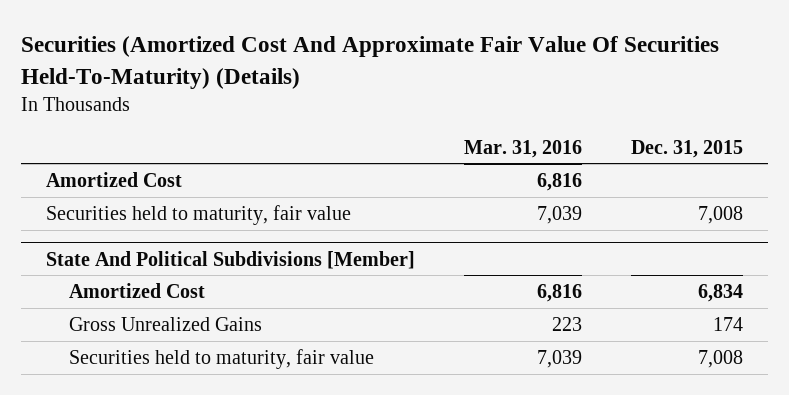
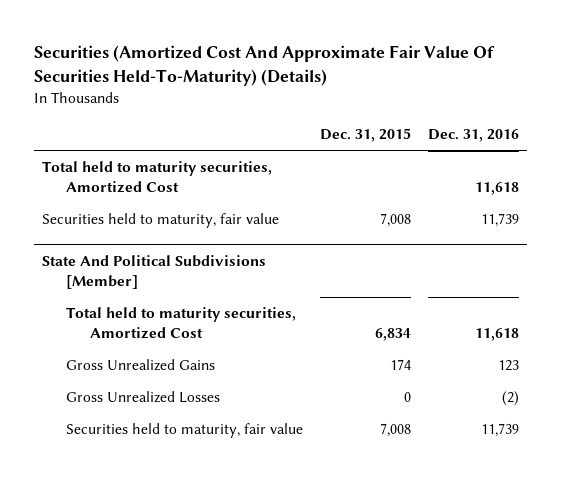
- | Mar. 31, 2016 | Dec. 31, 2015
+ | Dec. 31, 2015 | Dec. 31, 2016
- Amortized Cost | 6,816 |
+ Total held to maturity securities, Amortized Cost | | 11,618
@ State And Political Subdivisions [Member]
- Amortized Cost | 6,816 | 6,834
+ Total held to maturity securities, Amortized Cost | 6,834 | 11,618
+ Gross Unrealized Losses | 0 | (2)

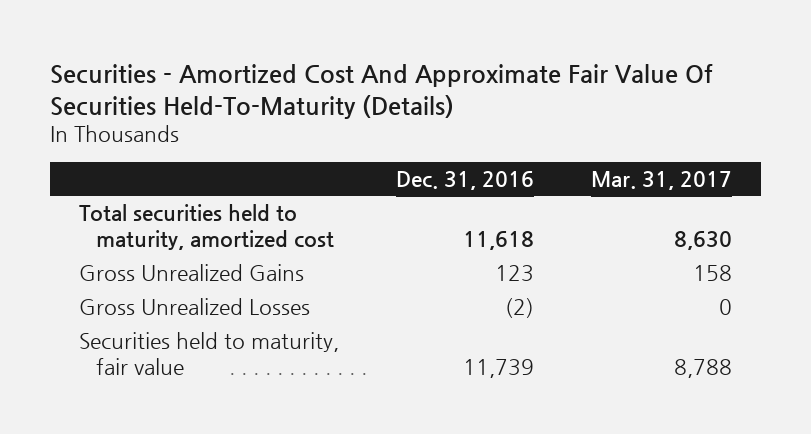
- Securities (Amortized Cost And Approximate Fair Value Of Securities Held-To-Maturity) (Details)
+ Securities - Amortized Cost And Approximate Fair Value Of Securities Held-To-Maturity (Details)
- | Dec. 31, 2015 | Dec. 31, 2016
+ | Dec. 31, 2016 | Mar. 31, 2017
- Total held to maturity securities, Amortized Cost | | 11,618
- Securities held to maturity, fair value | 7,008 | 11,739
- State And Political Subdivisions [Member]
- Total held to maturity securities, Amortized Cost | 6,834 | 11,618
+ Total securities held to maturity, amortized cost | 11,618 | 8,630

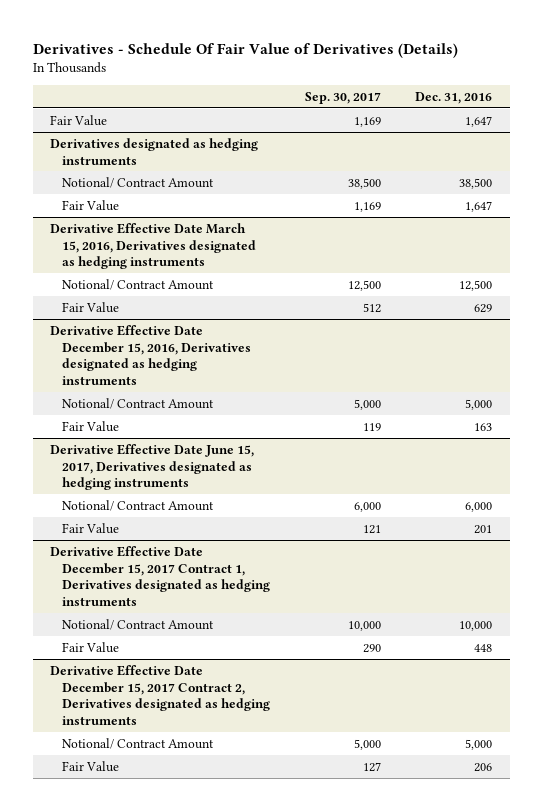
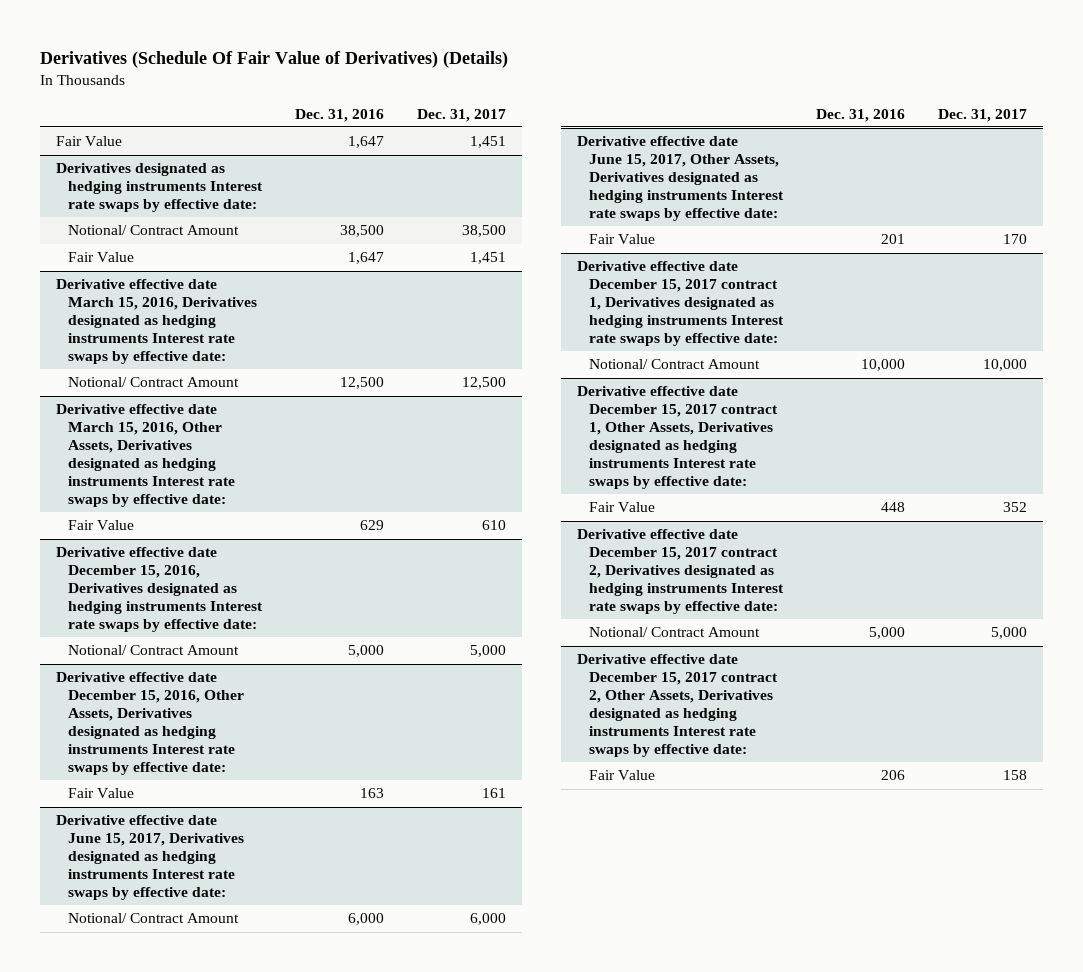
- Derivatives - Schedule Of Fair Value of Derivatives (Details)
+ Derivatives (Schedule Of Fair Value of Derivatives) (Details)
- | Sep. 30, 2017 | Dec. 31, 2016
+ | Dec. 31, 2016 | Dec. 31, 2017
- Derivatives designated as hedging instruments
+ Derivatives designated as hedging instruments Interest rate swaps by effective date:
- Derivative Effective Date March 15, 2016, Derivatives designated as hedging instruments
+ Derivative effective date March 15, 2016, Derivatives designated as hedging instruments Interest rate swaps by effective date:
+ Derivative effective date March 15, 2016, Other Assets, Derivatives designated as hedging instruments Interest rate swaps by effective date:
- Derivative Effective Date December 15, 2016, Derivatives designated as hedging instruments
+ Derivative effective date December 15, 2016, Derivatives designated as hedging instruments Interest rate swaps by effective date:
+ Derivative effective date December 15, 2016, Other Assets, Derivatives designated as hedging instruments Interest rate swaps by effective date:
- Derivative Effective Date June 15, 2017, Derivatives designated as hedging instruments
+ Derivative effective date June 15, 2017, Derivatives designated as hedging instruments Interest rate swaps by effective date:
+ Derivative effective date June 15, 2017, Other Assets, Derivatives designated as hedging instruments Interest rate swaps by effective date:
- Derivative Effective Date December 15, 2017 Contract 1, Derivatives designated as hedging instruments
+ Derivative effective date December 15, 2017 contract 1, Derivatives designated as hedging instruments Interest rate swaps by effective date:
+ Derivative effective date December 15, 2017 contract 1, Other Assets, Derivatives designated as hedging instruments Interest rate swaps by effective date:
- Derivative Effective Date December 15, 2017 Contract 2, Derivatives designated as hedging instruments
+ Derivative effective date December 15, 2017 contract 2, Derivatives designated as hedging instruments Interest rate swaps by effective date:
+ Derivative effective date December 15, 2017 contract 2, Other Assets, Derivatives designated as hedging instruments Interest rate swaps by effective date:

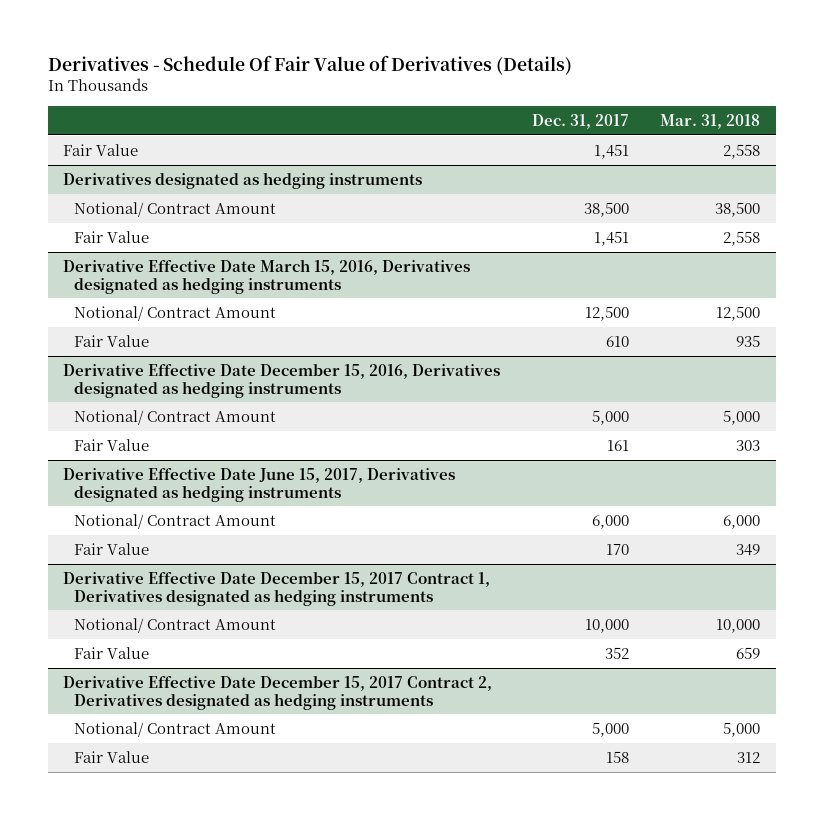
- Derivatives (Schedule Of Fair Value of Derivatives) (Details)
+ Derivatives - Schedule Of Fair Value of Derivatives (Details)
- | Dec. 31, 2016 | Dec. 31, 2017
+ | Dec. 31, 2017 | Mar. 31, 2018
- Derivatives designated as hedging instruments Interest rate swaps by effective date:
+ Derivatives designated as hedging instruments
- Derivative effective date March 15, 2016, Derivatives designated as hedging instruments Interest rate swaps by effective date:
+ Derivative Effective Date March 15, 2016, Derivatives designated as hedging instruments
- Derivative effective date March 15, 2016, Other Assets, Derivatives designated as hedging instruments Interest rate swaps by effective date:
- Derivative effective date December 15, 2016, Derivatives designated as hedging instruments Interest rate swaps by effective date:
+ Derivative Effective Date December 15, 2016, Derivatives designated as hedging instruments
- Derivative effective date December 15, 2016, Other Assets, Derivatives designated as hedging instruments Interest rate swaps by effective date:
- Derivative effective date June 15, 2017, Derivatives designated as hedging instruments Interest rate swaps by effective date:
+ Derivative Effective Date June 15, 2017, Derivatives designated as hedging instruments
- Derivative effective date June 15, 2017, Other Assets, Derivatives designated as hedging instruments Interest rate swaps by effective date:
- Derivative effective date December 15, 2017 contract 1, Derivatives designated as hedging instruments Interest rate swaps by effective date:
+ Derivative Effective Date December 15, 2017 Contract 1, Derivatives designated as hedging instruments
- Derivative effective date December 15, 2017 contract 1, Other Assets, Derivatives designated as hedging instruments Interest rate swaps by effective date:
- Derivative effective date December 15, 2017 contract 2, Derivatives designated as hedging instruments Interest rate swaps by effective date:
+ Derivative Effective Date December 15, 2017 Contract 2, Derivatives designated as hedging instruments
- Derivative effective date December 15, 2017 contract 2, Other Assets, Derivatives designated as hedging instruments Interest rate swaps by effective date:

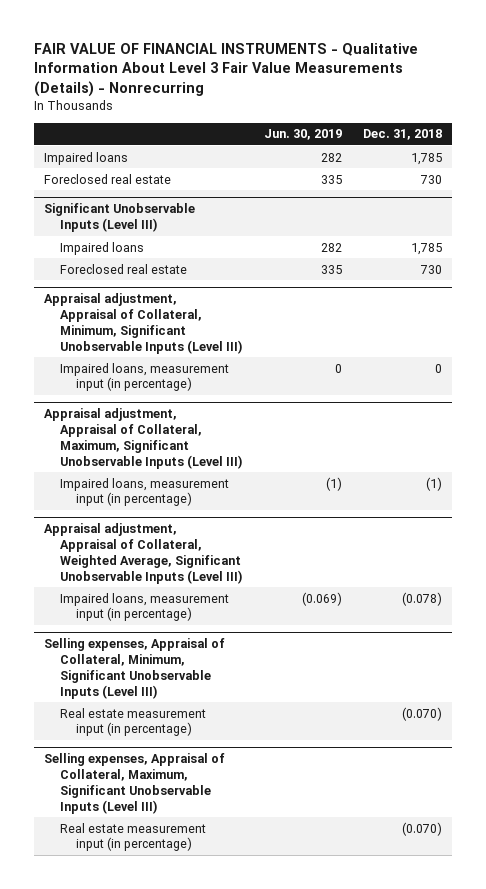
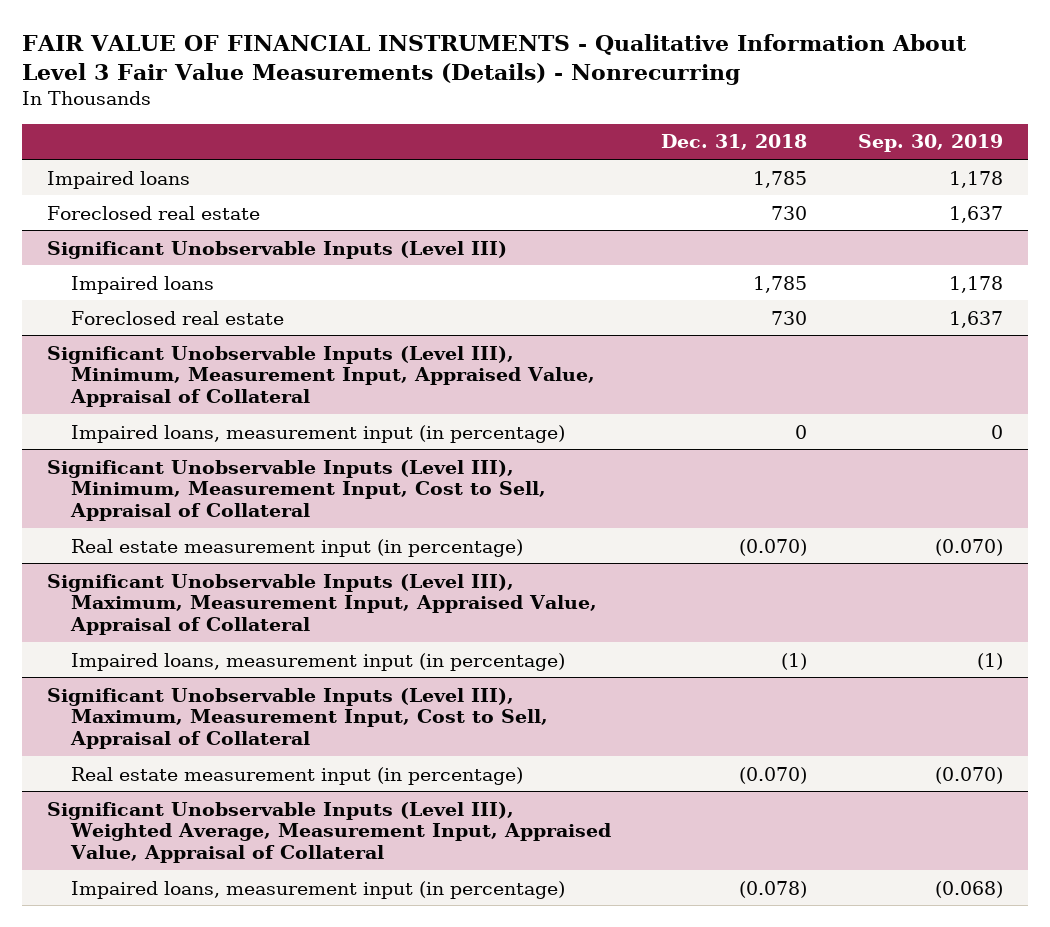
- | Jun. 30, 2019 | Dec. 31, 2018
+ | Dec. 31, 2018 | Sep. 30, 2019
- Appraisal adjustment, Appraisal of Collateral, Minimum, Significant Unobservable Inputs (Level III)
+ Significant Unobservable Inputs (Level III), Minimum, Measurement Input, Appraised Value, Appraisal of Collateral
- Appraisal adjustment, Appraisal of Collateral, Maximum, Significant Unobservable Inputs (Level III)
- Impaired loans, measurement input (in percentage) | (1) | (1)
- Appraisal adjustment, Appraisal of Collateral, Weighted Average, Significant Unobservable Inputs (Level III)
- Impaired loans, measurement input (in percentage) | (0.069) | (0.078)
- Selling expenses, Appraisal of Collateral, Minimum, Significant Unobservable Inputs (Level III)
+ Significant Unobservable Inputs (Level III), Minimum, Measurement Input, Cost to Sell, Appraisal of Collateral
- Selling expenses, Appraisal of Collateral, Maximum, Significant Unobservable Inputs (Level III)
+ Significant Unobservable Inputs (Level III), Maximum, Measurement Input, Appraised Value, Appraisal of Collateral
+ Impaired loans, measurement input (in percentage) | (1) | (1)
+ Significant Unobservable Inputs (Level III), Maximum, Measurement Input, Cost to Sell, Appraisal of Collateral
+ Significant Unobservable Inputs (Level III), Weighted Average, Measurement Input, Appraised Value, Appraisal of Collateral
+ Impaired loans, measurement input (in percentage) | (0.078) | (0.068)

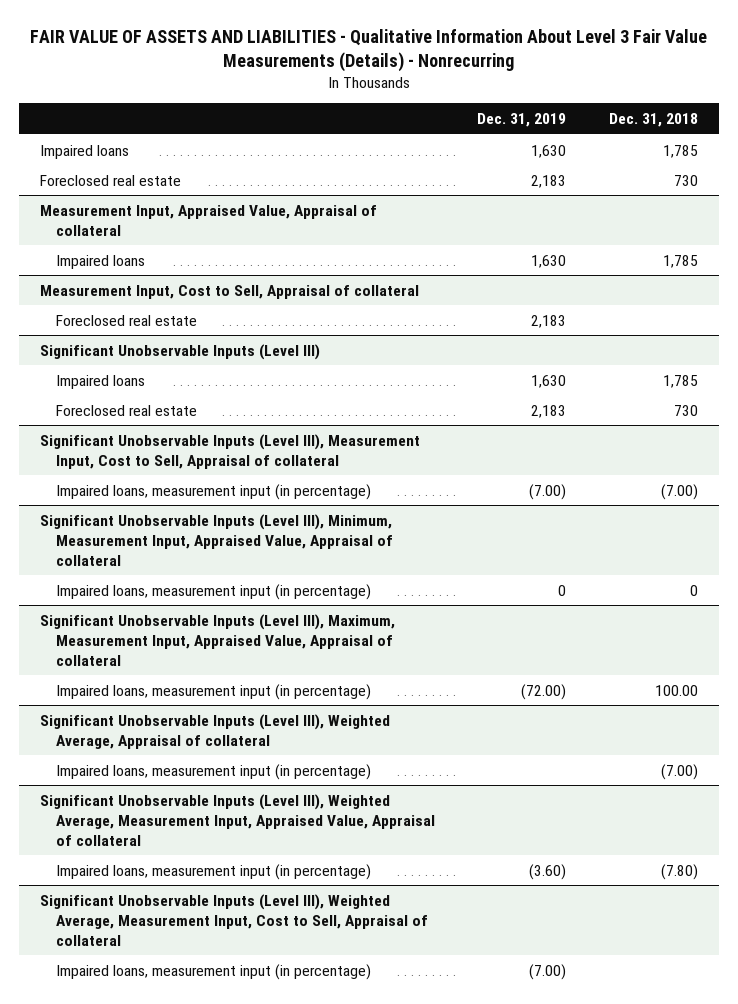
- FAIR VALUE OF FINANCIAL INSTRUMENTS - Qualitative Information About Level 3 Fair Value Measurements (Details) - Nonrecurring
+ FAIR VALUE OF ASSETS AND LIABILITIES - Qualitative Information About Level 3 Fair Value Measurements (Details) - Nonrecurring
- | Dec. 31, 2018 | Sep. 30, 2019
+ | Dec. 31, 2019 | Dec. 31, 2018
+ Measurement Input, Appraised Value, Appraisal of collateral
+ Impaired loans | 1,630 | 1,785
+ Measurement Input, Cost to Sell, Appraisal of collateral
+ Foreclosed real estate | 2,183 |
- Significant Unobservable Inputs (Level III), Minimum, Measurement Input, Appraised Value, Appraisal of Collateral
+ Significant Unobservable Inputs (Level III), Measurement Input, Cost to Sell, Appraisal of collateral
+ Impaired loans, measurement input (in percentage) | (7.00) | (7.00)
+ Significant Unobservable Inputs (Level III), Minimum, Measurement Input, Appraised Value, Appraisal of collateral
- Significant Unobservable Inputs (Level III), Minimum, Measurement Input, Cost to Sell, Appraisal of Collateral
- Real estate measurement input (in percentage) | (0.070) | (0.070)
- Significant Unobservable Inputs (Level III), Maximum, Measurement Input, Appraised Value, Appraisal of Collateral
- Impaired loans, measurement input (in percentage) | (1) | (1)
- Significant Unobservable Inputs (Level III), Maximum, Measurement Input, Cost to Sell, Appraisal of Collateral
- Real estate measurement input (in percentage) | (0.070) | (0.070)
- Significant Unobservable Inputs (Level III), Weighted Average, Measurement Input, Appraised Value, Appraisal of Collateral
- Impaired loans, measurement input (in percentage) | (0.078) | (0.068)
+ Significant Unobservable Inputs (Level III), Maximum, Measurement Input, Appraised Value, Appraisal of collateral
+ Impaired loans, measurement input (in percentage) | (72.00) | 100.00
+ Significant Unobservable Inputs (Level III), Weighted Average, Appraisal of collateral
+ Impaired loans, measurement input (in percentage) | | (7.00)
+ Significant Unobservable Inputs (Level III), Weighted Average, Measurement Input, Appraised Value, Appraisal of collateral
+ Impaired loans, measurement input (in percentage) | (3.60) | (7.80)
+ Significant Unobservable Inputs (Level III), Weighted Average, Measurement Input, Cost to Sell, Appraisal of collateral
+ Impaired loans, measurement input (in percentage) | (7.00) |

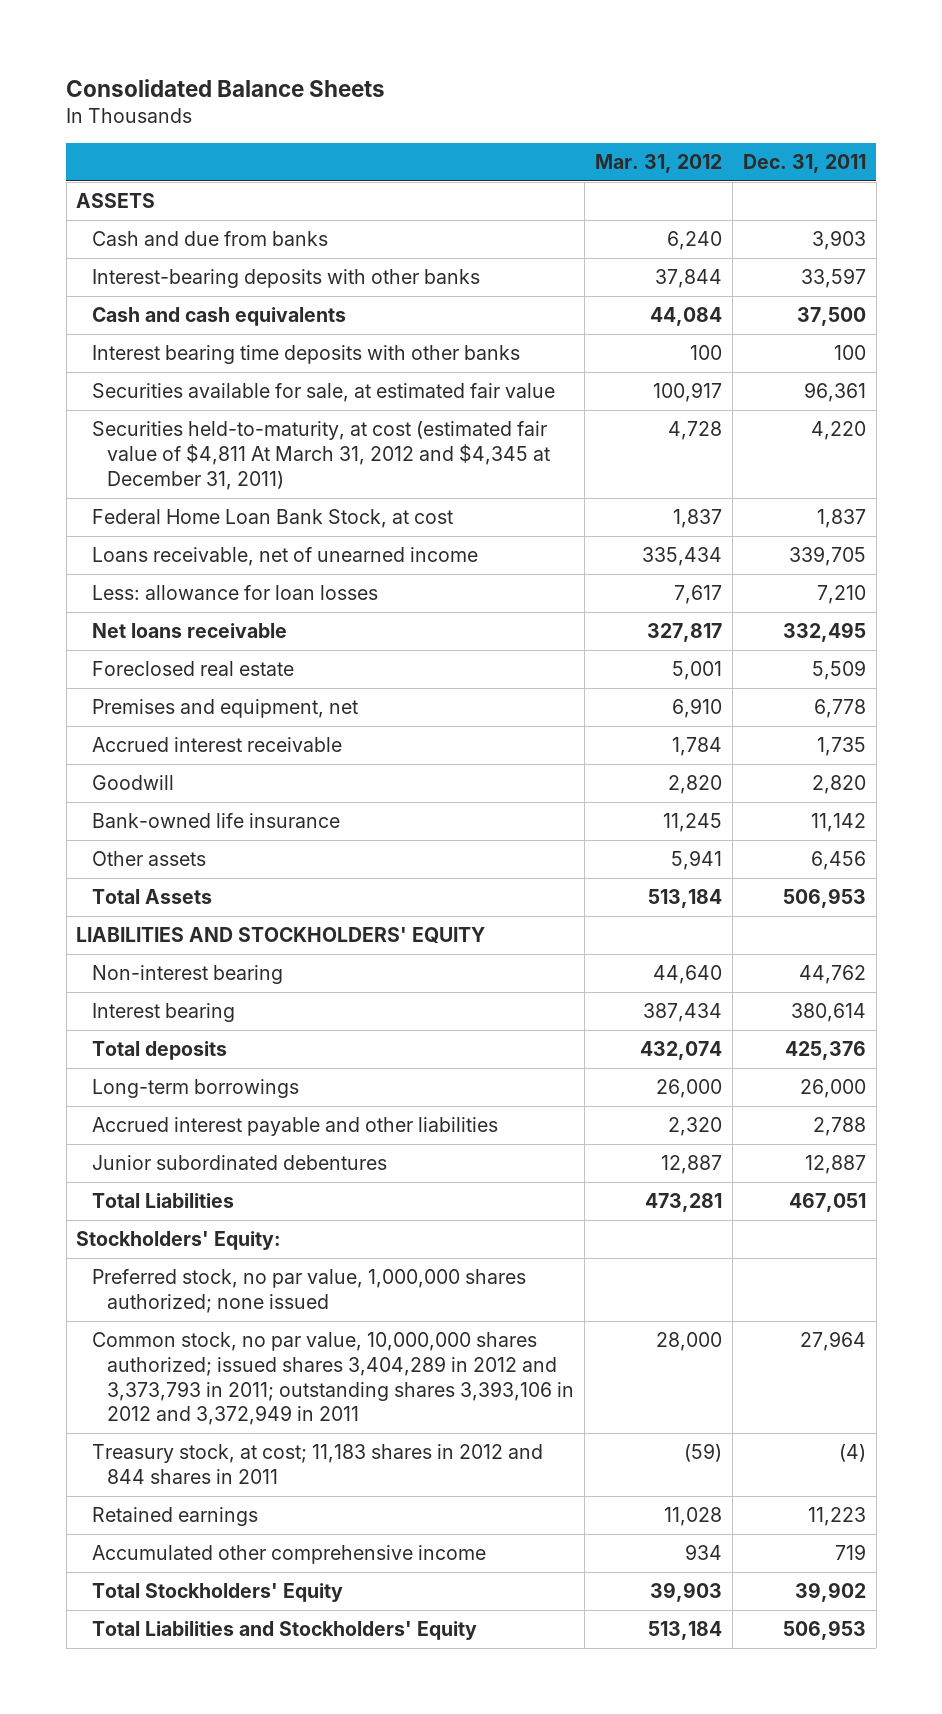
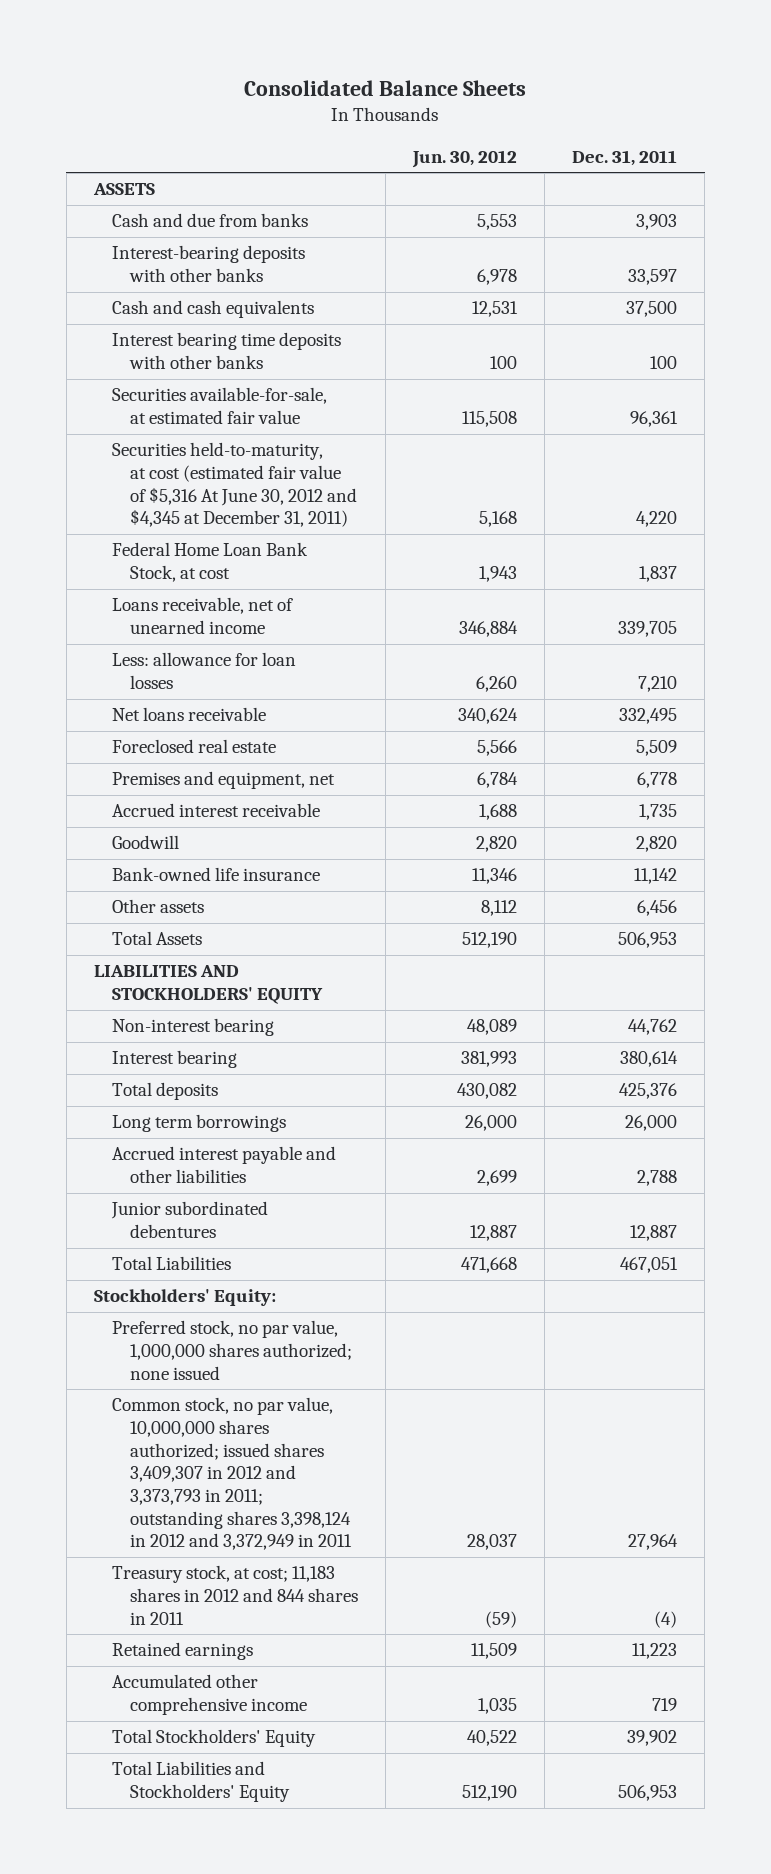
- | Mar. 31, 2012 | Dec. 31, 2011
+ | Jun. 30, 2012 | Dec. 31, 2011
- Securities available for sale, at estimated fair value | 100,917 | 96,361
- Securities held-to-maturity, at cost (estimated fair value of $4,811 At March 31, 2012 and $4,345 at December 31, 2011) | 4,728 | 4,220
+ Securities available-for-sale, at estimated fair value | 115,508 | 96,361
+ Securities held-to-maturity, at cost (estimated fair value of $5,316 At June 30, 2012 and $4,345 at December 31, 2011) | 5,168 | 4,220
- Long-term borrowings | 26,000 | 26,000
+ Long term borrowings | 26,000 | 26,000
- Common stock, no par value, 10,000,000 shares authorized; issued shares 3,404,289 in 2012 and 3,373,793 in 2011; outstanding shares 3,393,106 in 2012 and 3,372,949 in 2011 | 28,000 | 27,964
+ Common stock, no par value, 10,000,000 shares authorized; issued shares 3,409,307 in 2012 and 3,373,793 in 2011; outstanding shares 3,398,124 in 2012 and 3,372,949 in 2011 | 28,037 | 27,964

